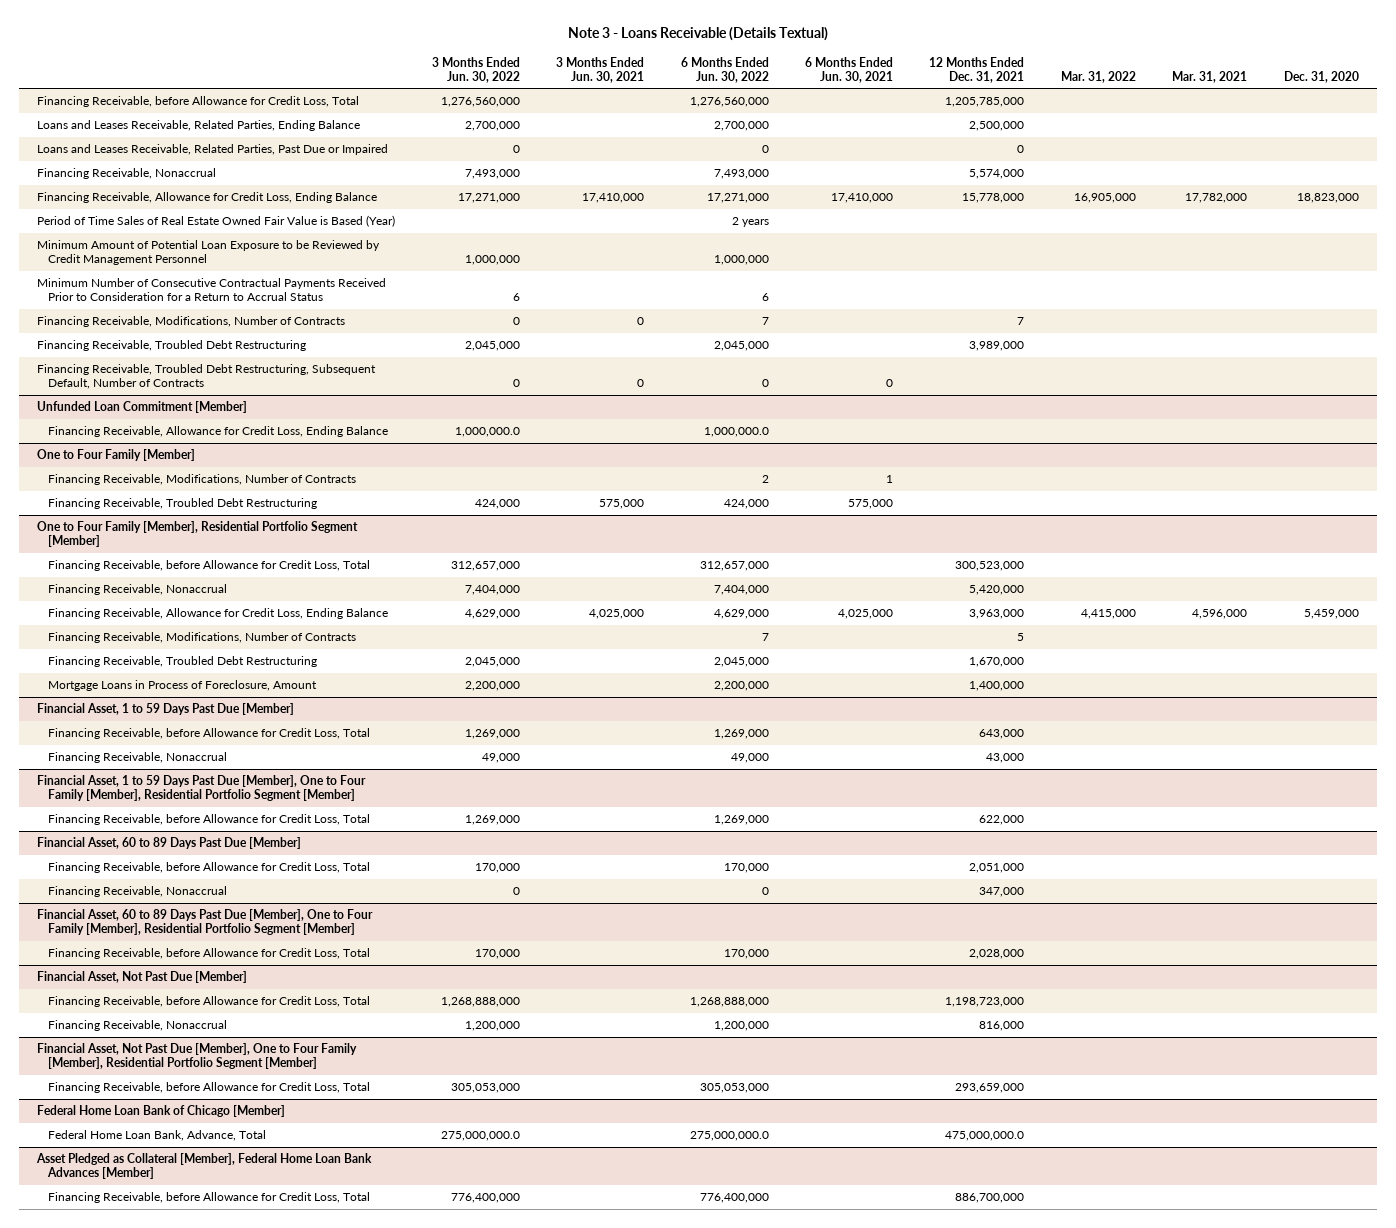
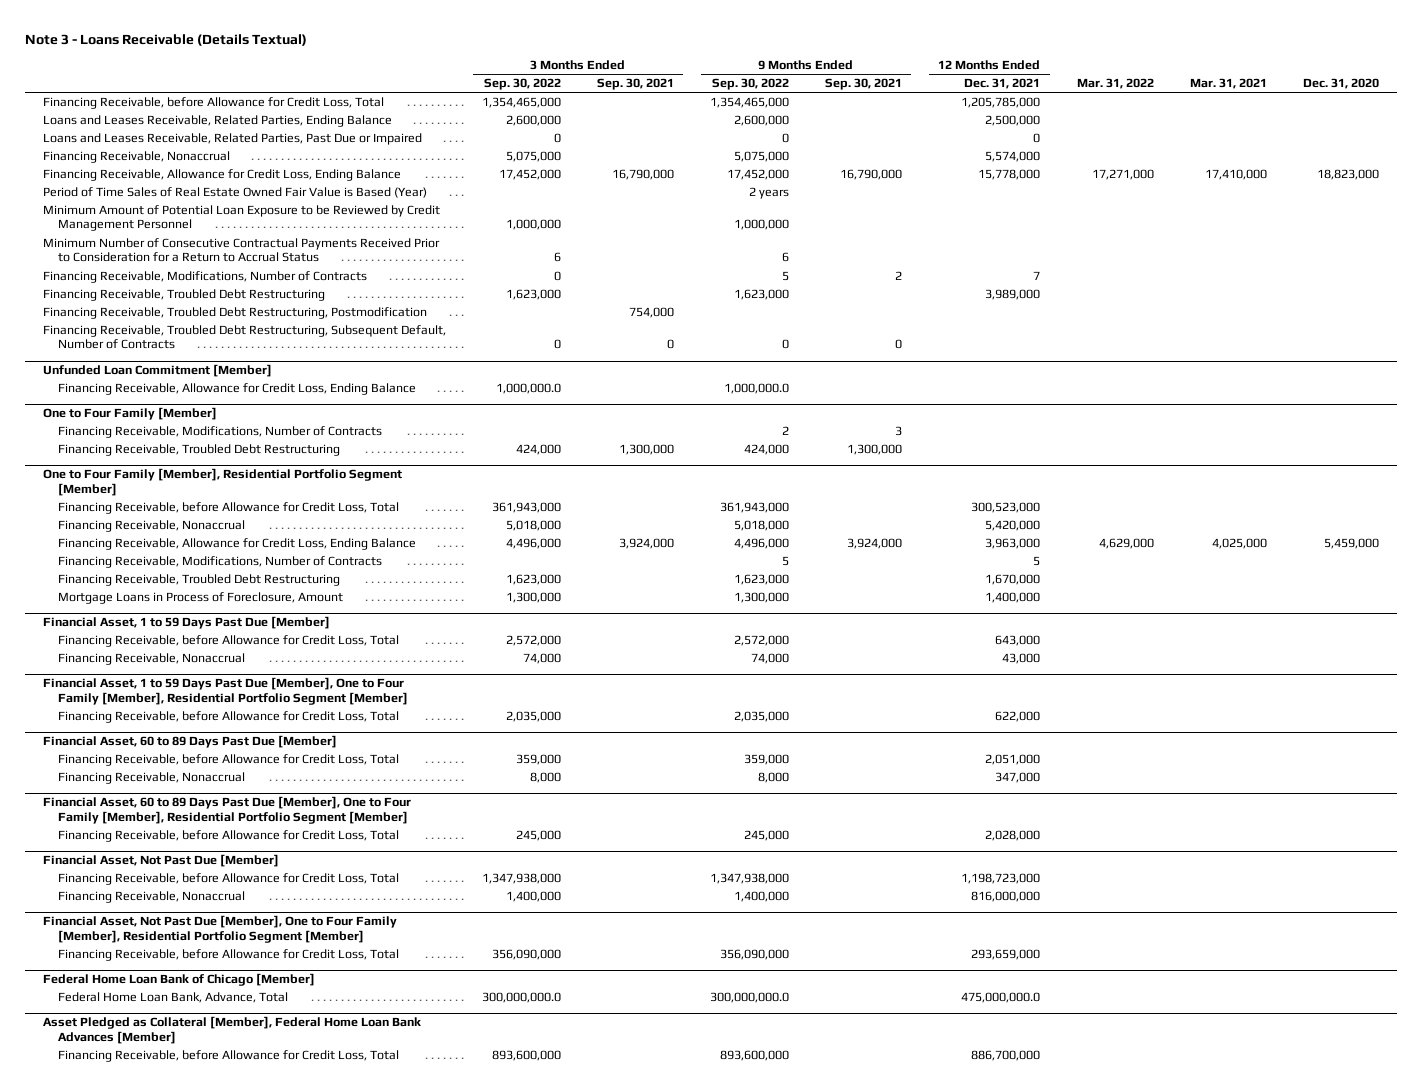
- | 3 Months Ended Jun. 30, 2022 | 3 Months Ended Jun. 30, 2021 | 6 Months Ended Jun. 30, 2022 | 6 Months Ended Jun. 30, 2021 | 12 Months Ended Dec. 31, 2021 | Mar. 31, 2022 | Mar. 31, 2021 | Dec. 31, 2020
+ | 3 Months Ended Sep. 30, 2022 | 3 Months Ended Sep. 30, 2021 | 9 Months Ended Sep. 30, 2022 | 9 Months Ended Sep. 30, 2021 | 12 Months Ended Dec. 31, 2021 | Mar. 31, 2022 | Mar. 31, 2021 | Dec. 31, 2020
- Financing Receivable, Allowance for Credit Loss, Ending Balance | 17,271,000 | 17,410,000 | 17,271,000 | 17,410,000 | 15,778,000 | 16,905,000 | 17,782,000 | 18,823,000
+ Financing Receivable, Allowance for Credit Loss, Ending Balance | 17,452,000 | 16,790,000 | 17,452,000 | 16,790,000 | 15,778,000 | 17,271,000 | 17,410,000 | 18,823,000
+ Financing Receivable, Troubled Debt Restructuring, Postmodification | | 754,000 | | | | | |
@ One to Four Family [Member], Residential Portfolio Segment [Member]
- Financing Receivable, Allowance for Credit Loss, Ending Balance | 4,629,000 | 4,025,000 | 4,629,000 | 4,025,000 | 3,963,000 | 4,415,000 | 4,596,000 | 5,459,000
+ Financing Receivable, Allowance for Credit Loss, Ending Balance | 4,496,000 | 3,924,000 | 4,496,000 | 3,924,000 | 3,963,000 | 4,629,000 | 4,025,000 | 5,459,000
@ Financial Asset, Not Past Due [Member]
- Financing Receivable, Nonaccrual | 1,200,000 | | 1,200,000 | | 816,000 | | |
+ Financing Receivable, Nonaccrual | 1,400,000 | | 1,400,000 | | 816,000,000 | | |

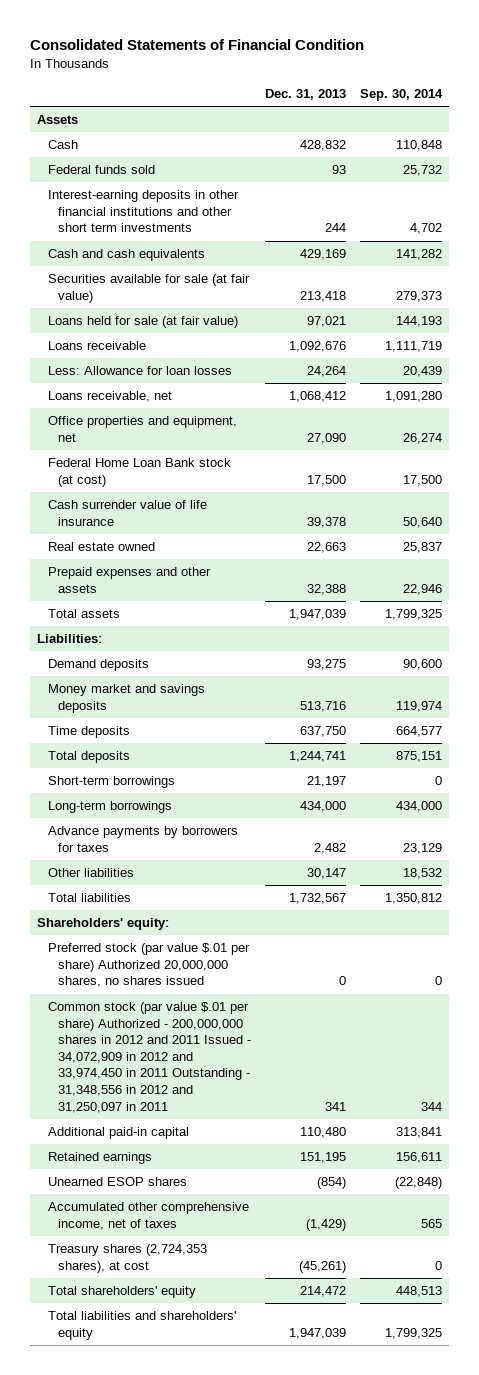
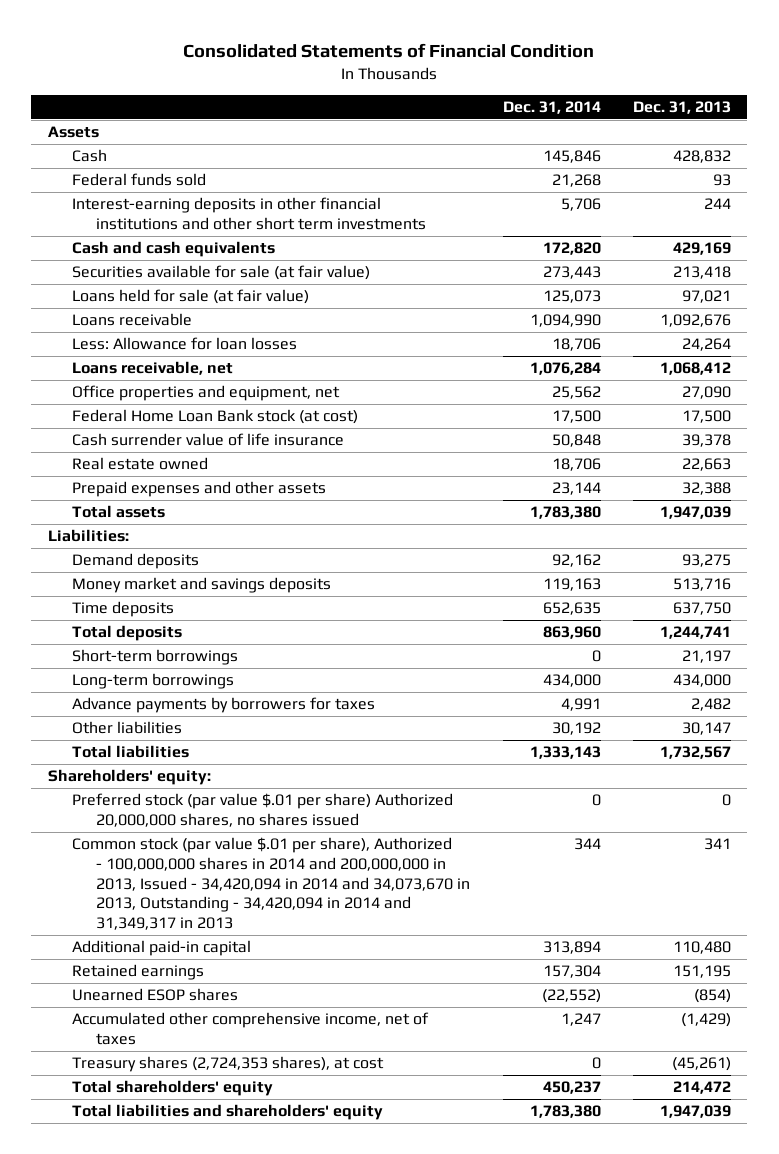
- | Dec. 31, 2013 | Sep. 30, 2014
+ | Dec. 31, 2014 | Dec. 31, 2013
- Common stock (par value $.01 per share) Authorized - 200,000,000 shares in 2012 and 2011 Issued - 34,072,909 in 2012 and 33,974,450 in 2011 Outstanding - 31,348,556 in 2012 and 31,250,097 in 2011 | 341 | 344
+ Common stock (par value $.01 per share), Authorized - 100,000,000 shares in 2014 and 200,000,000 in 2013, Issued - 34,420,094 in 2014 and 34,073,670 in 2013, Outstanding - 34,420,094 in 2014 and 31,349,317 in 2013 | 344 | 341

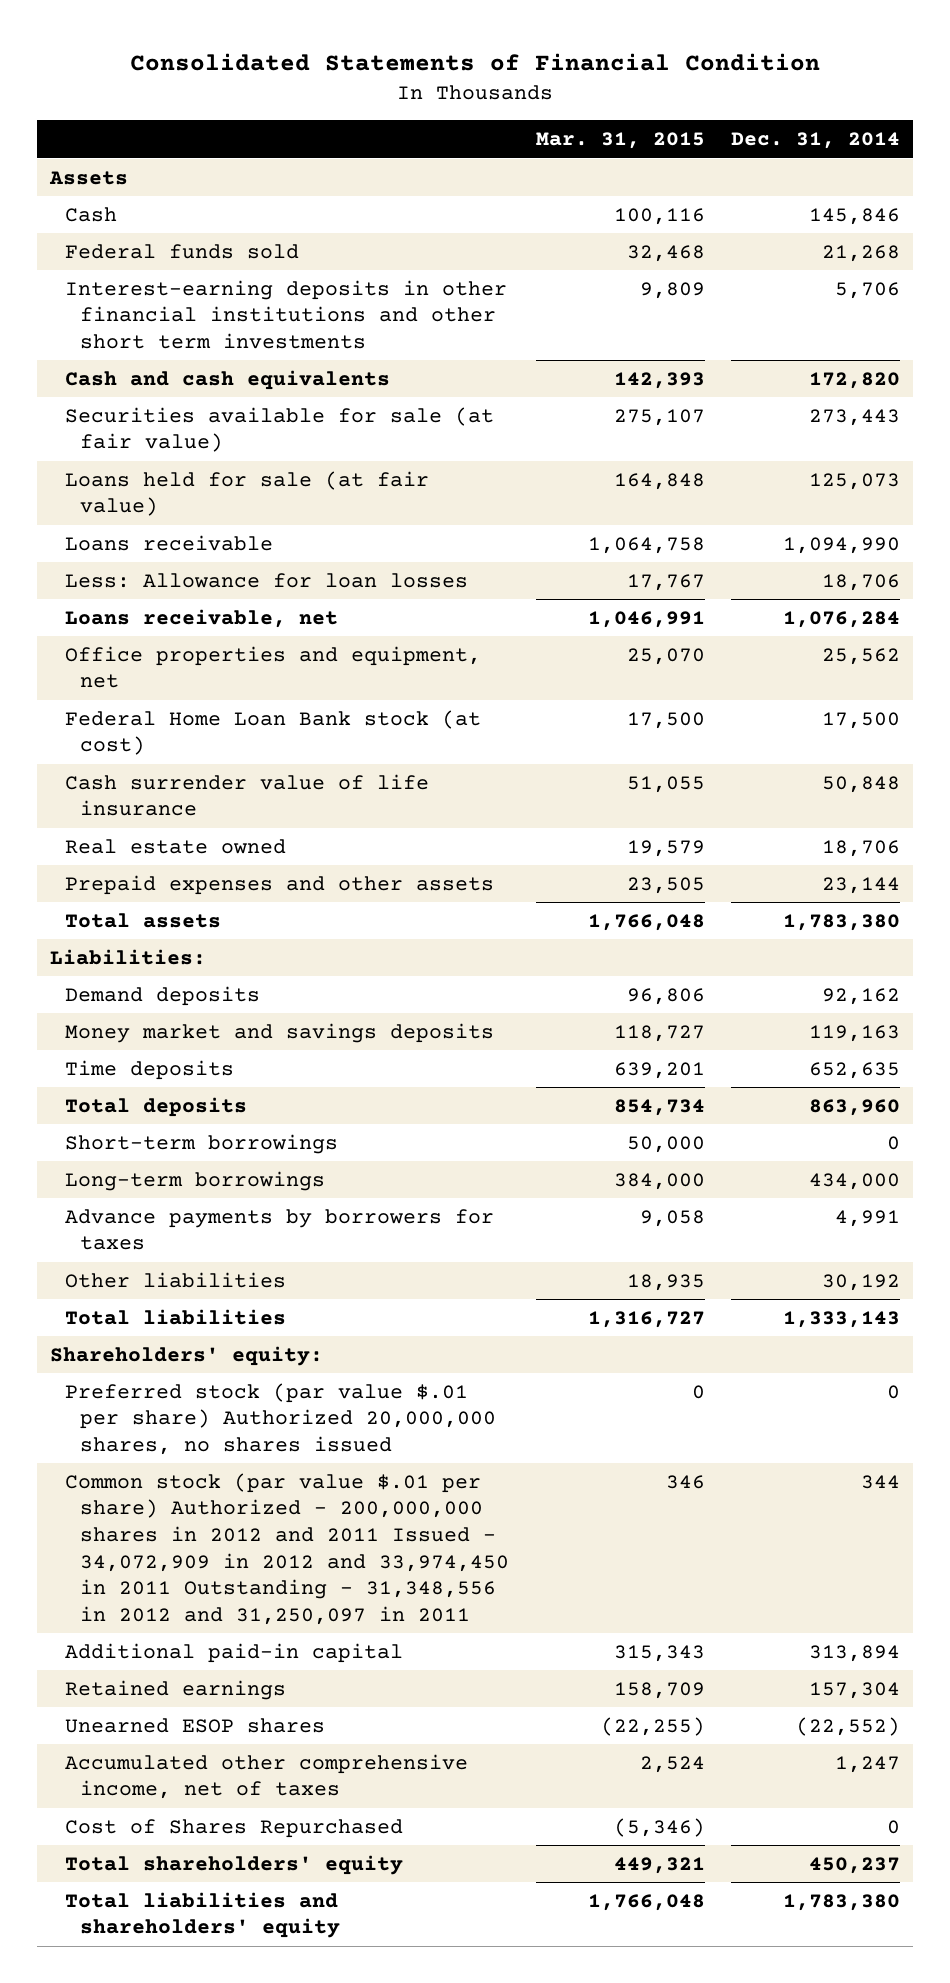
- | Dec. 31, 2014 | Dec. 31, 2013
+ | Mar. 31, 2015 | Dec. 31, 2014
- Common stock (par value $.01 per share), Authorized - 100,000,000 shares in 2014 and 200,000,000 in 2013, Issued - 34,420,094 in 2014 and 34,073,670 in 2013, Outstanding - 34,420,094 in 2014 and 31,349,317 in 2013 | 344 | 341
+ Common stock (par value $.01 per share) Authorized - 200,000,000 shares in 2012 and 2011 Issued - 34,072,909 in 2012 and 33,974,450 in 2011 Outstanding - 31,348,556 in 2012 and 31,250,097 in 2011 | 346 | 344
- Treasury shares (2,724,353 shares), at cost | 0 | (45,261)
+ Cost of Shares Repurchased | (5,346) | 0

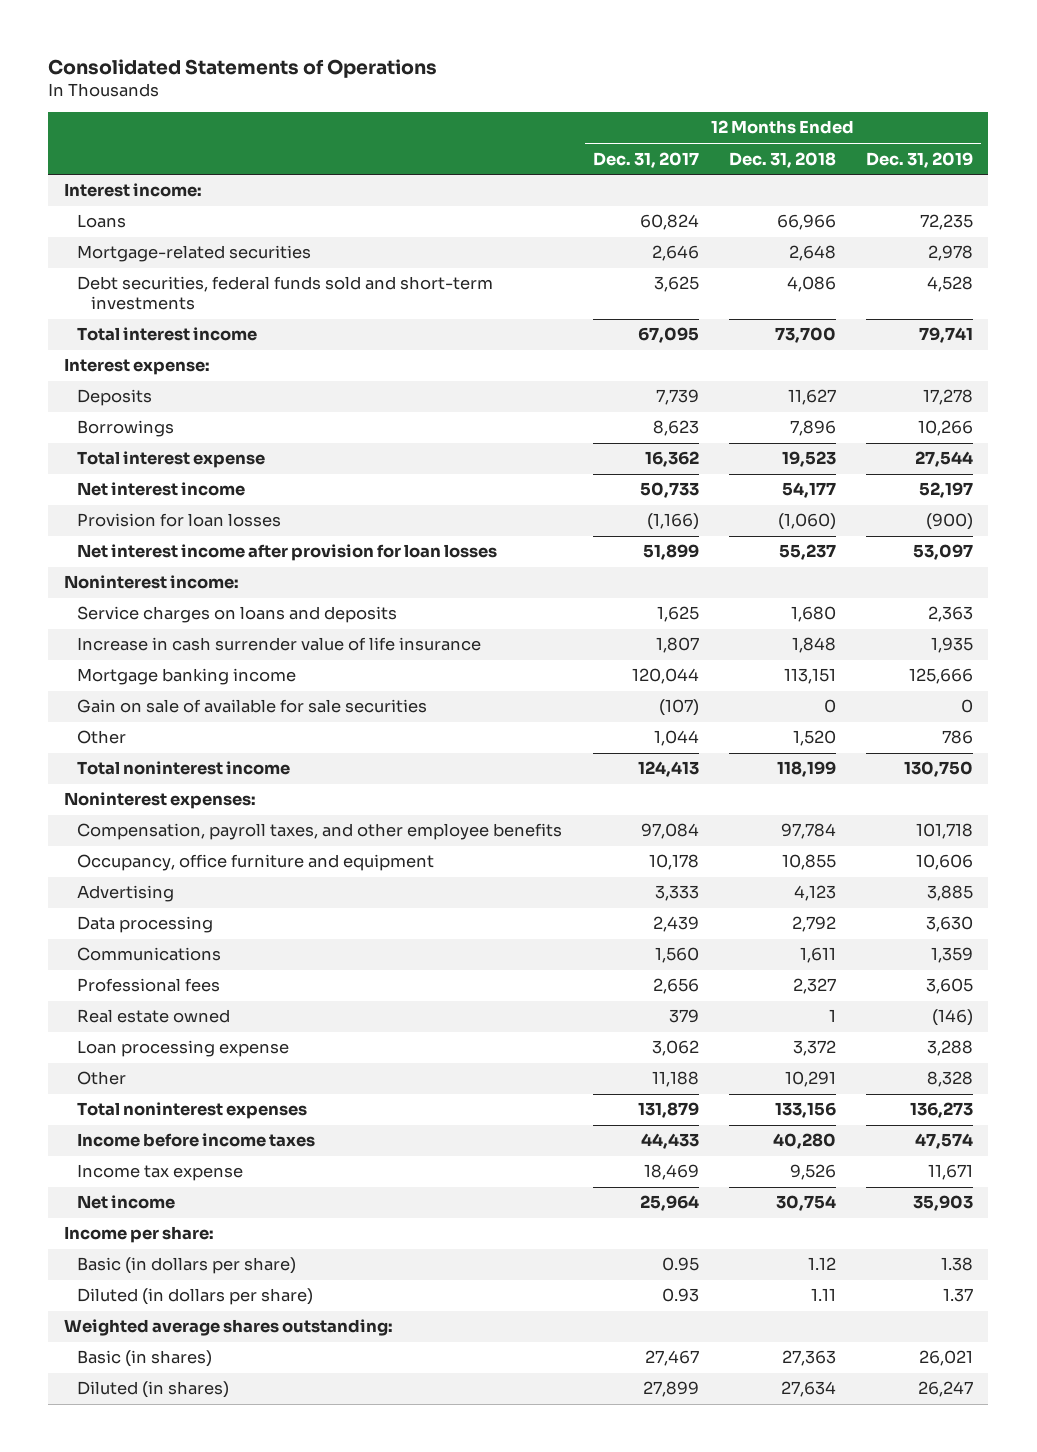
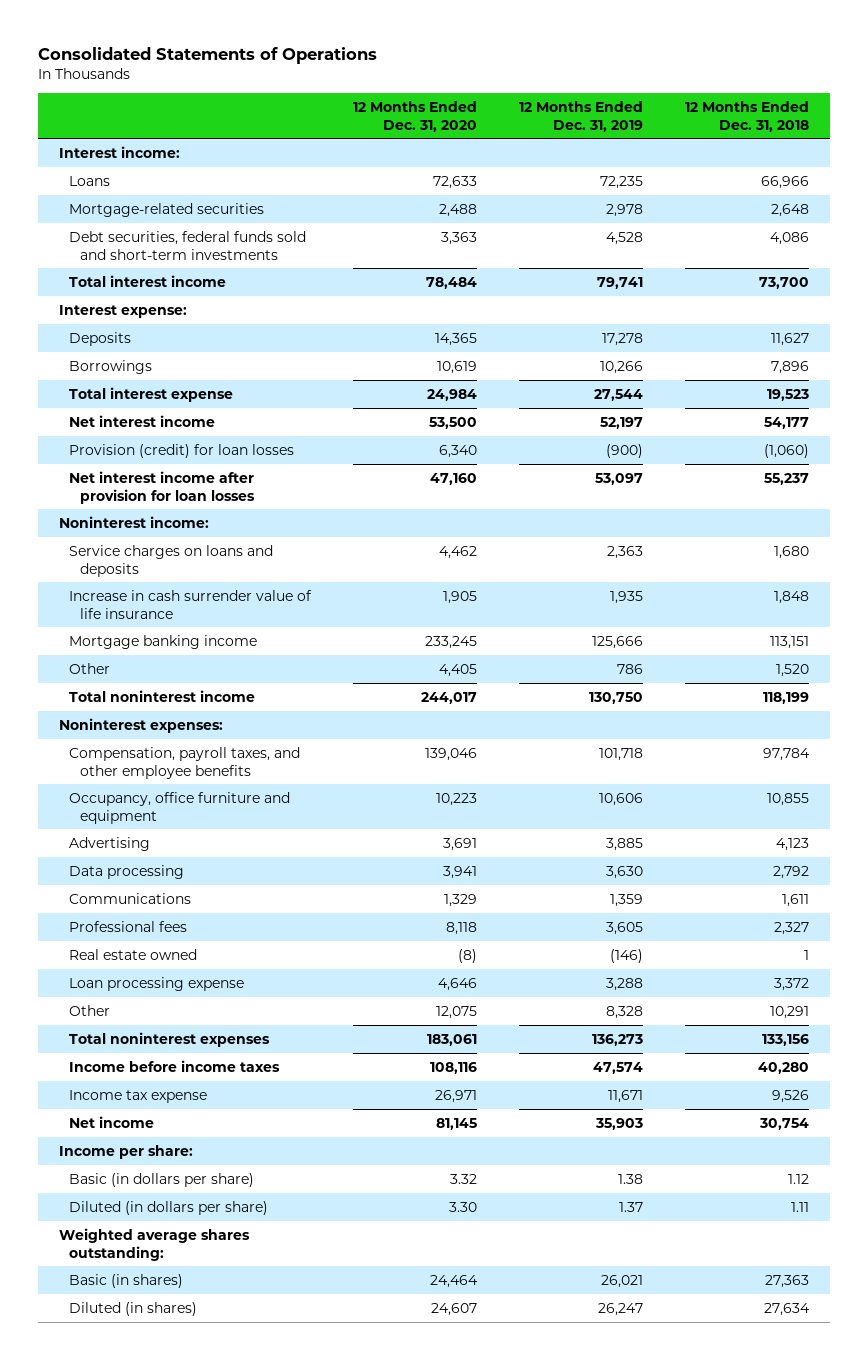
- | 12 Months Ended Dec. 31, 2017 | 12 Months Ended Dec. 31, 2018 | 12 Months Ended Dec. 31, 2019
+ | 12 Months Ended Dec. 31, 2020 | 12 Months Ended Dec. 31, 2019 | 12 Months Ended Dec. 31, 2018
- Provision for loan losses | (1,166) | (1,060) | (900)
+ Provision (credit) for loan losses | 6,340 | (900) | (1,060)
- Gain on sale of available for sale securities | (107) | 0 | 0

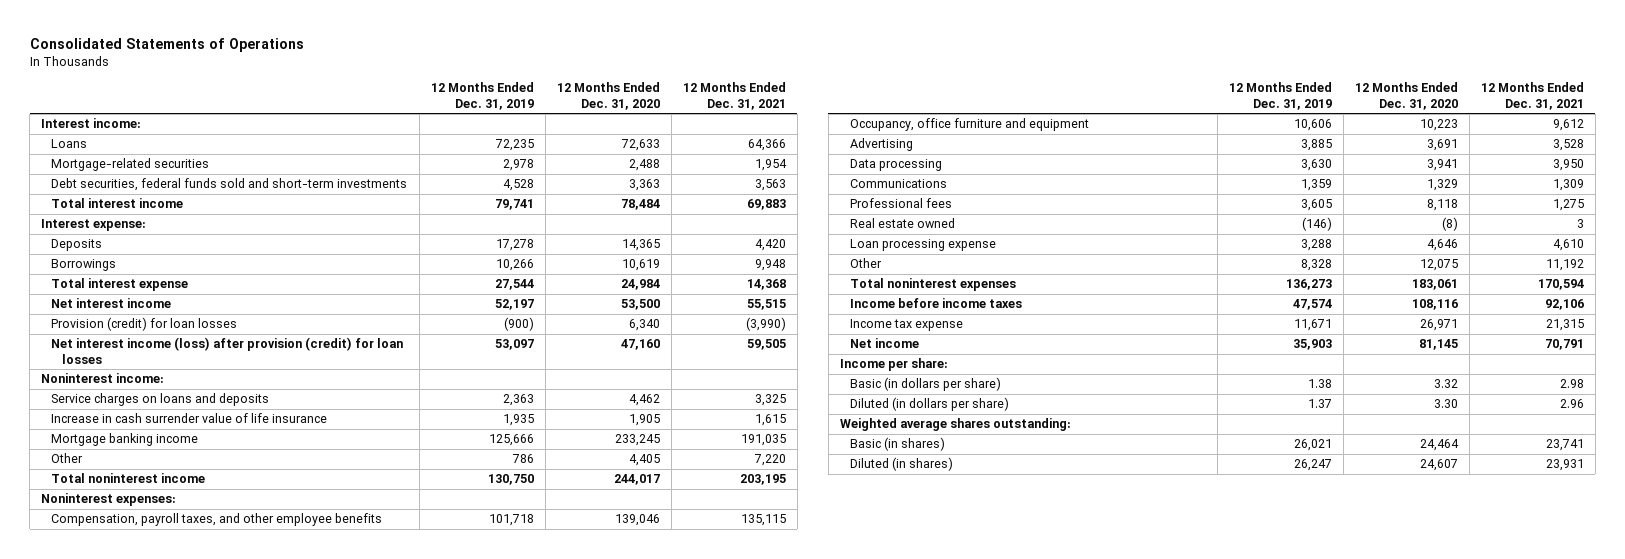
- | 12 Months Ended Dec. 31, 2020 | 12 Months Ended Dec. 31, 2019 | 12 Months Ended Dec. 31, 2018
+ | 12 Months Ended Dec. 31, 2019 | 12 Months Ended Dec. 31, 2020 | 12 Months Ended Dec. 31, 2021
- Net interest income after provision for loan losses | 47,160 | 53,097 | 55,237
+ Net interest income (loss) after provision (credit) for loan losses | 53,097 | 47,160 | 59,505

